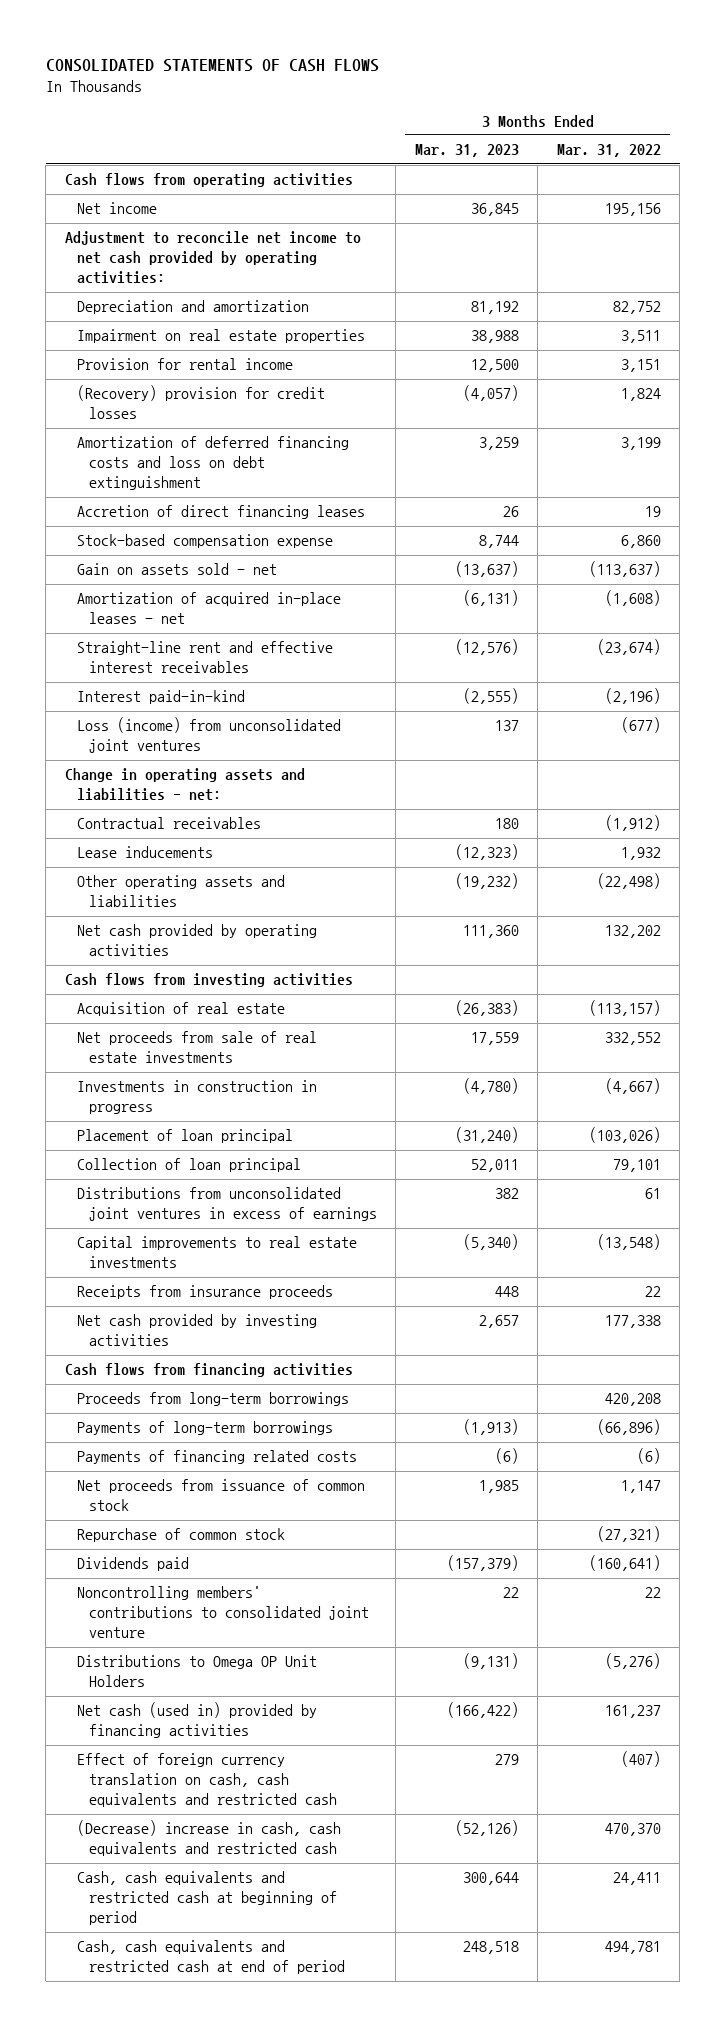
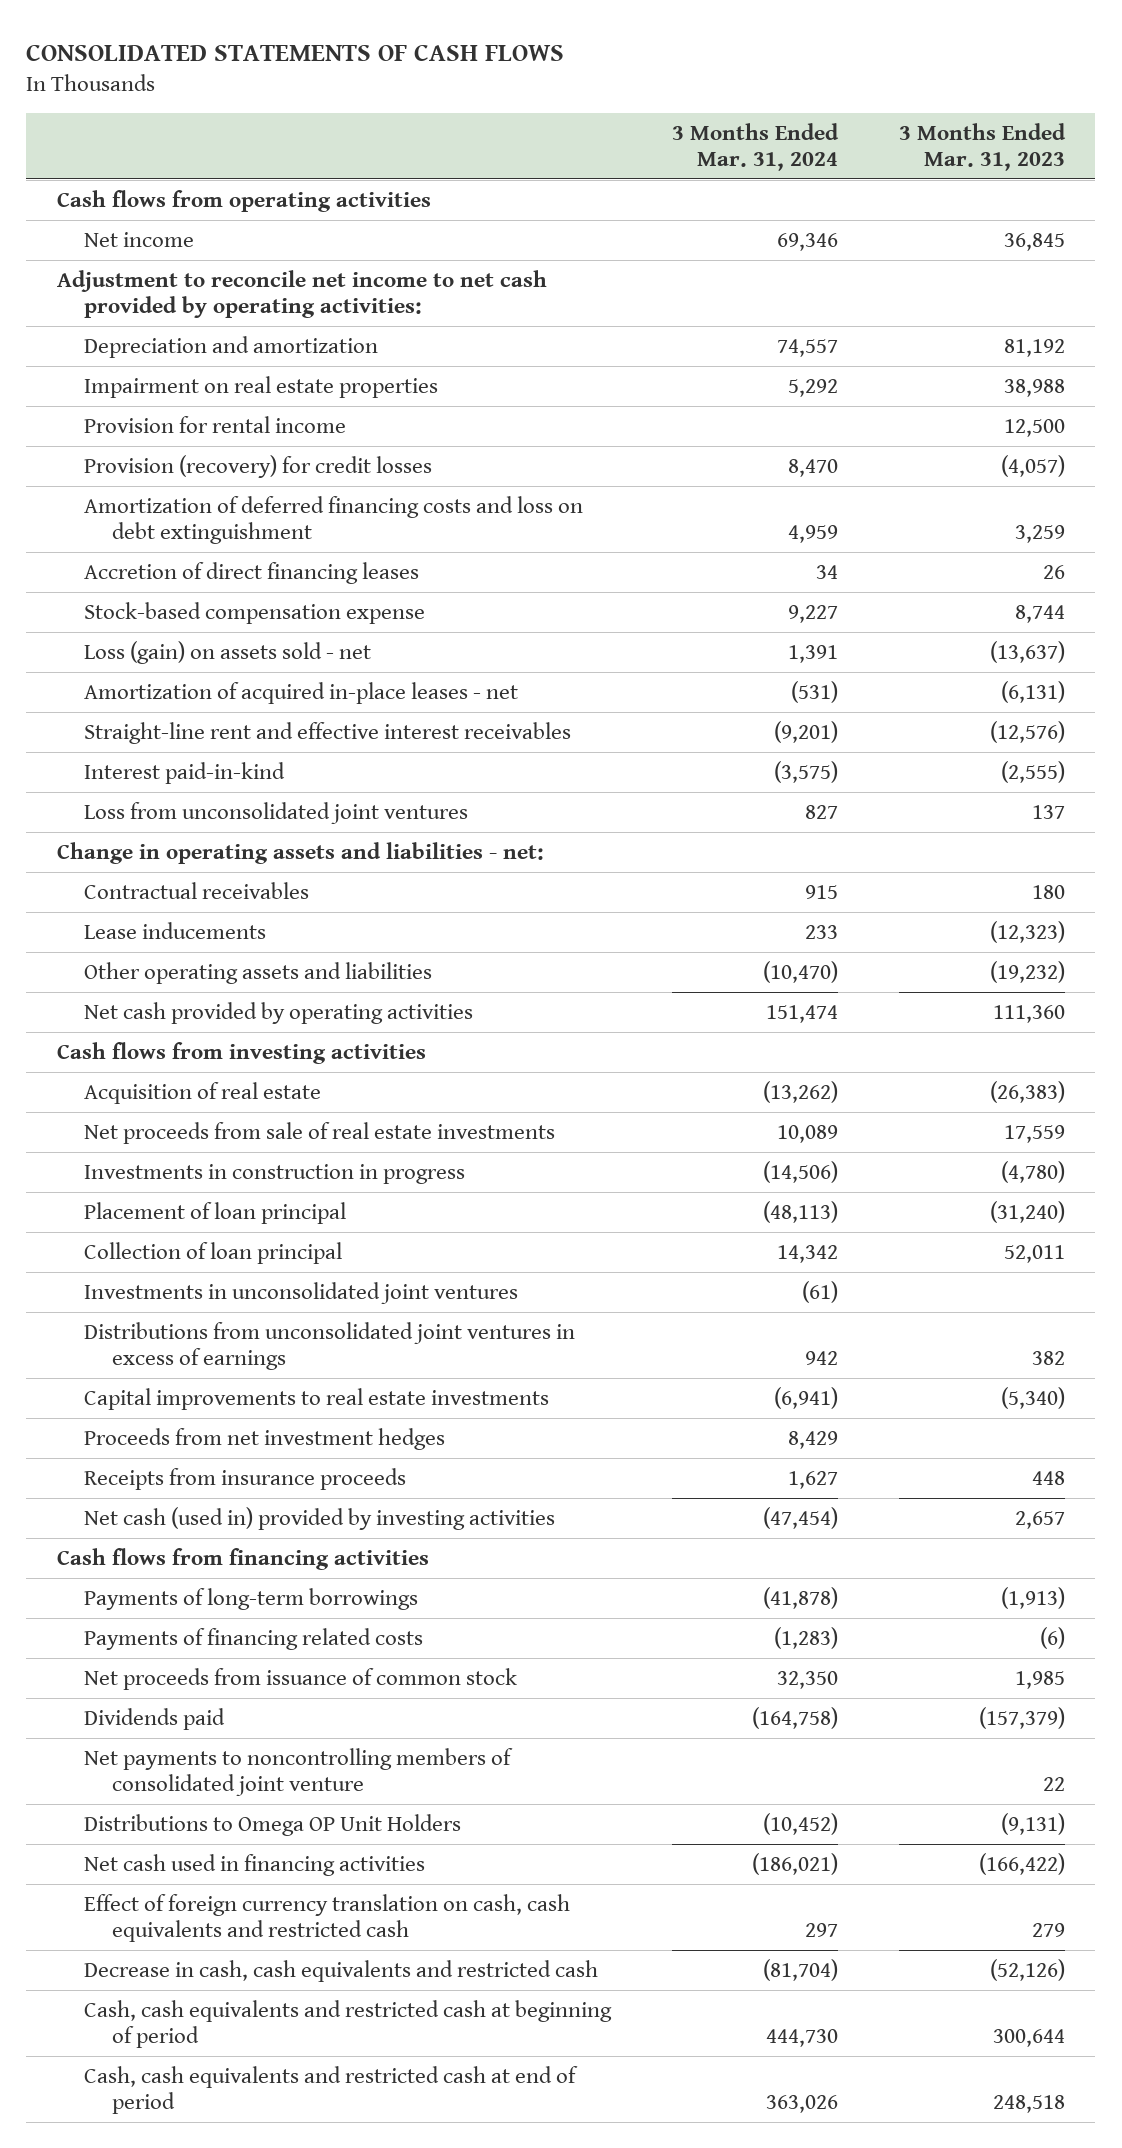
- | 3 Months Ended Mar. 31, 2023 | 3 Months Ended Mar. 31, 2022
+ | 3 Months Ended Mar. 31, 2024 | 3 Months Ended Mar. 31, 2023
- (Recovery) provision for credit losses | (4,057) | 1,824
+ Provision (recovery) for credit losses | 8,470 | (4,057)
- Gain on assets sold - net | (13,637) | (113,637)
+ Loss (gain) on assets sold - net | 1,391 | (13,637)
- Loss (income) from unconsolidated joint ventures | 137 | (677)
+ Loss from unconsolidated joint ventures | 827 | 137
+ Investments in unconsolidated joint ventures | (61) |
+ Proceeds from net investment hedges | 8,429 |
- Net cash provided by investing activities | 2,657 | 177,338
+ Net cash (used in) provided by investing activities | (47,454) | 2,657
- Proceeds from long-term borrowings | | 420,208
- Repurchase of common stock | | (27,321)
- Noncontrolling members' contributions to consolidated joint venture | 22 | 22
+ Net payments to noncontrolling members of consolidated joint venture | | 22
- Net cash (used in) provided by financing activities | (166,422) | 161,237
+ Net cash used in financing activities | (186,021) | (166,422)
- (Decrease) increase in cash, cash equivalents and restricted cash | (52,126) | 470,370
+ Decrease in cash, cash equivalents and restricted cash | (81,704) | (52,126)

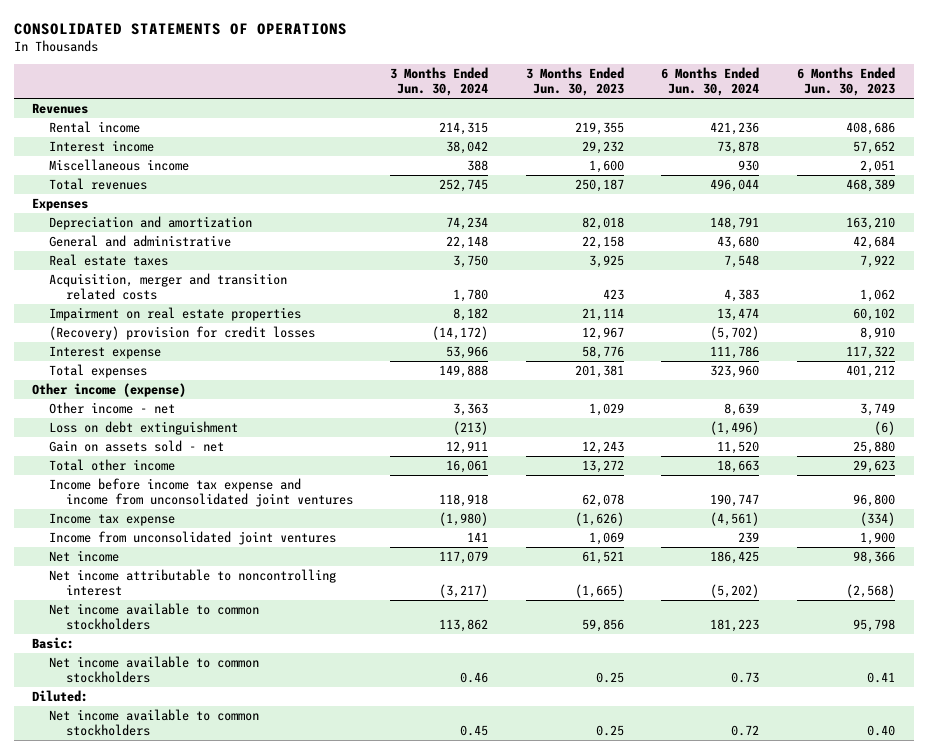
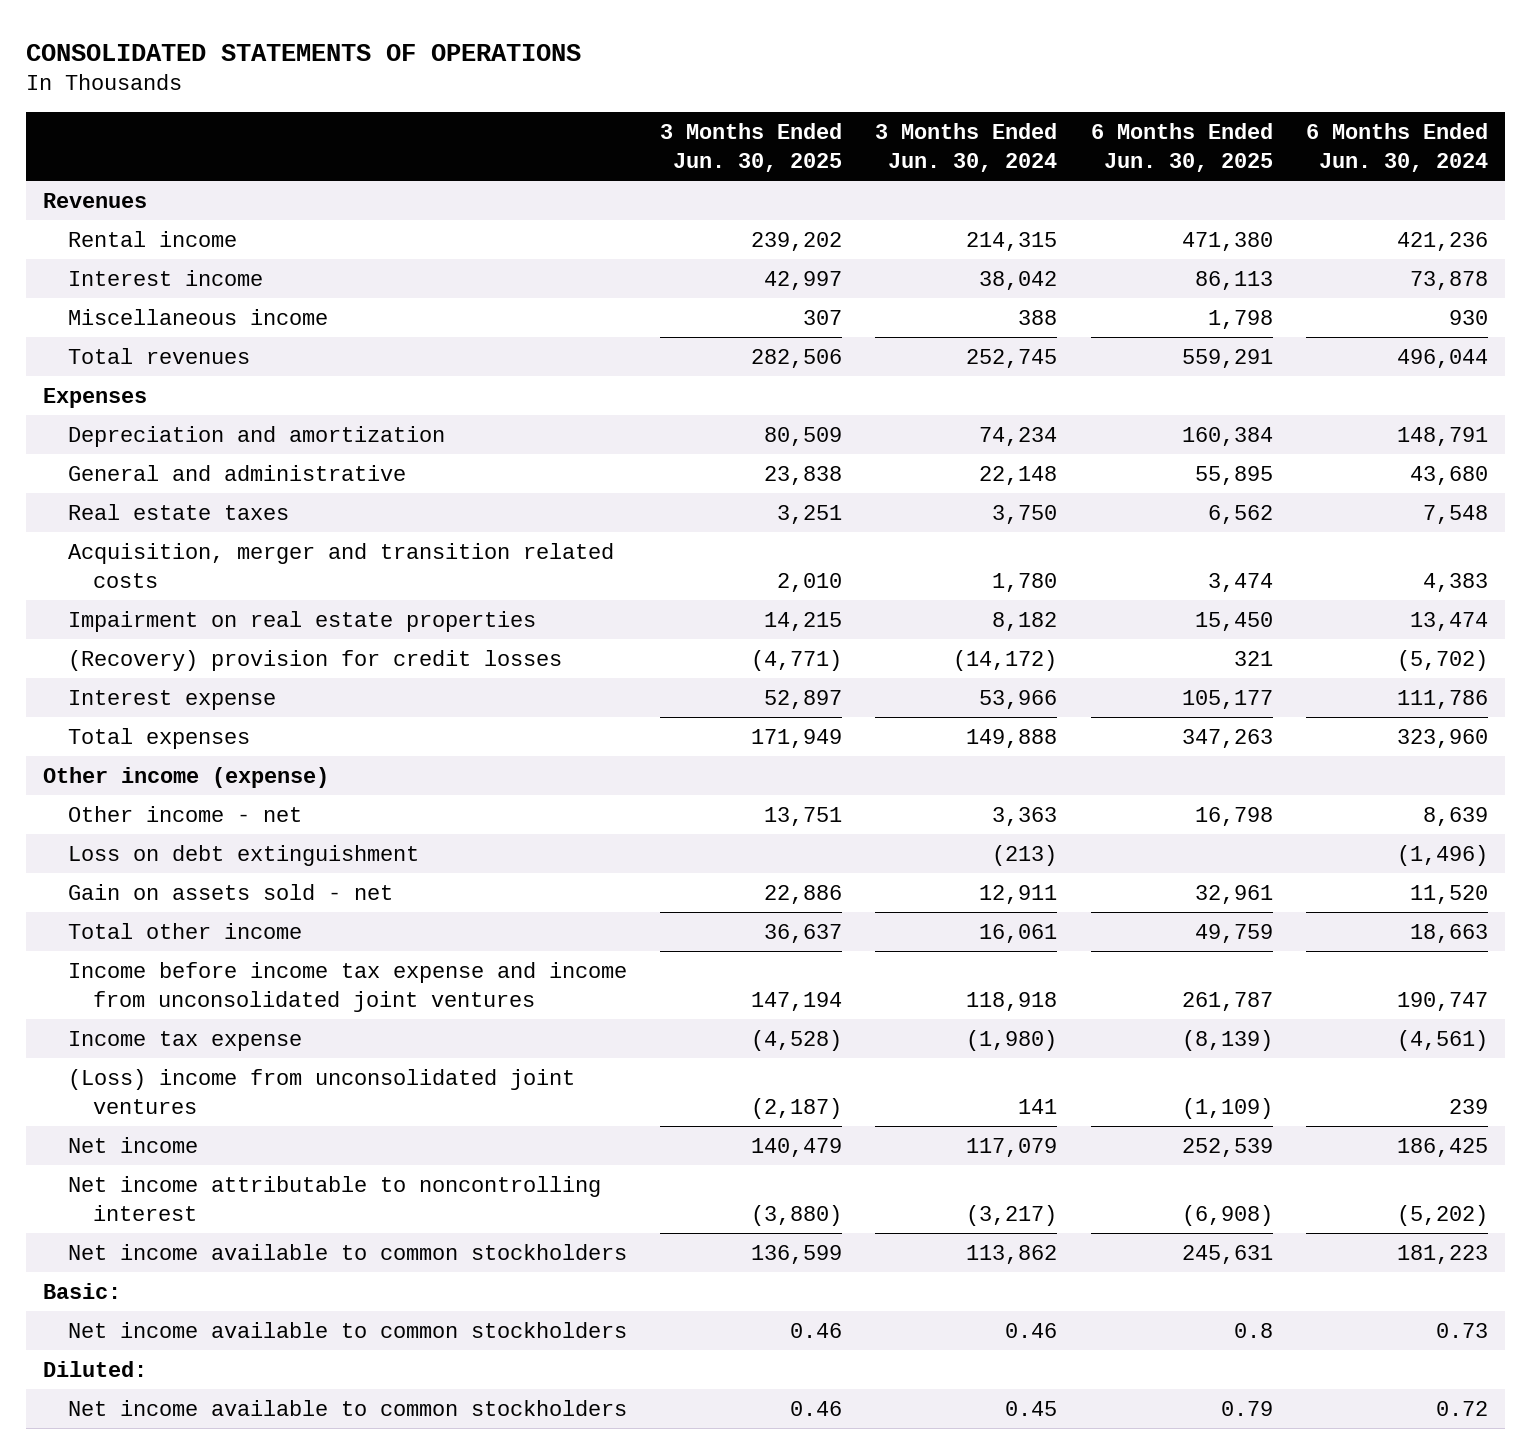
- | 3 Months Ended Jun. 30, 2024 | 3 Months Ended Jun. 30, 2023 | 6 Months Ended Jun. 30, 2024 | 6 Months Ended Jun. 30, 2023
+ | 3 Months Ended Jun. 30, 2025 | 3 Months Ended Jun. 30, 2024 | 6 Months Ended Jun. 30, 2025 | 6 Months Ended Jun. 30, 2024
- Income from unconsolidated joint ventures | 141 | 1,069 | 239 | 1,900
+ (Loss) income from unconsolidated joint ventures | (2,187) | 141 | (1,109) | 239

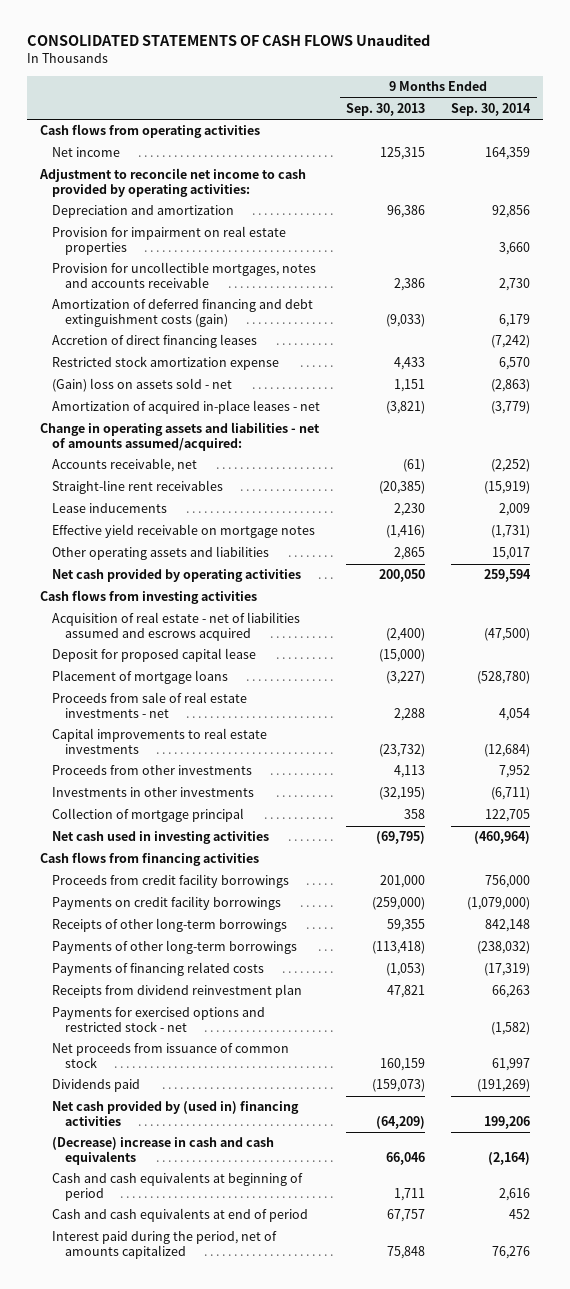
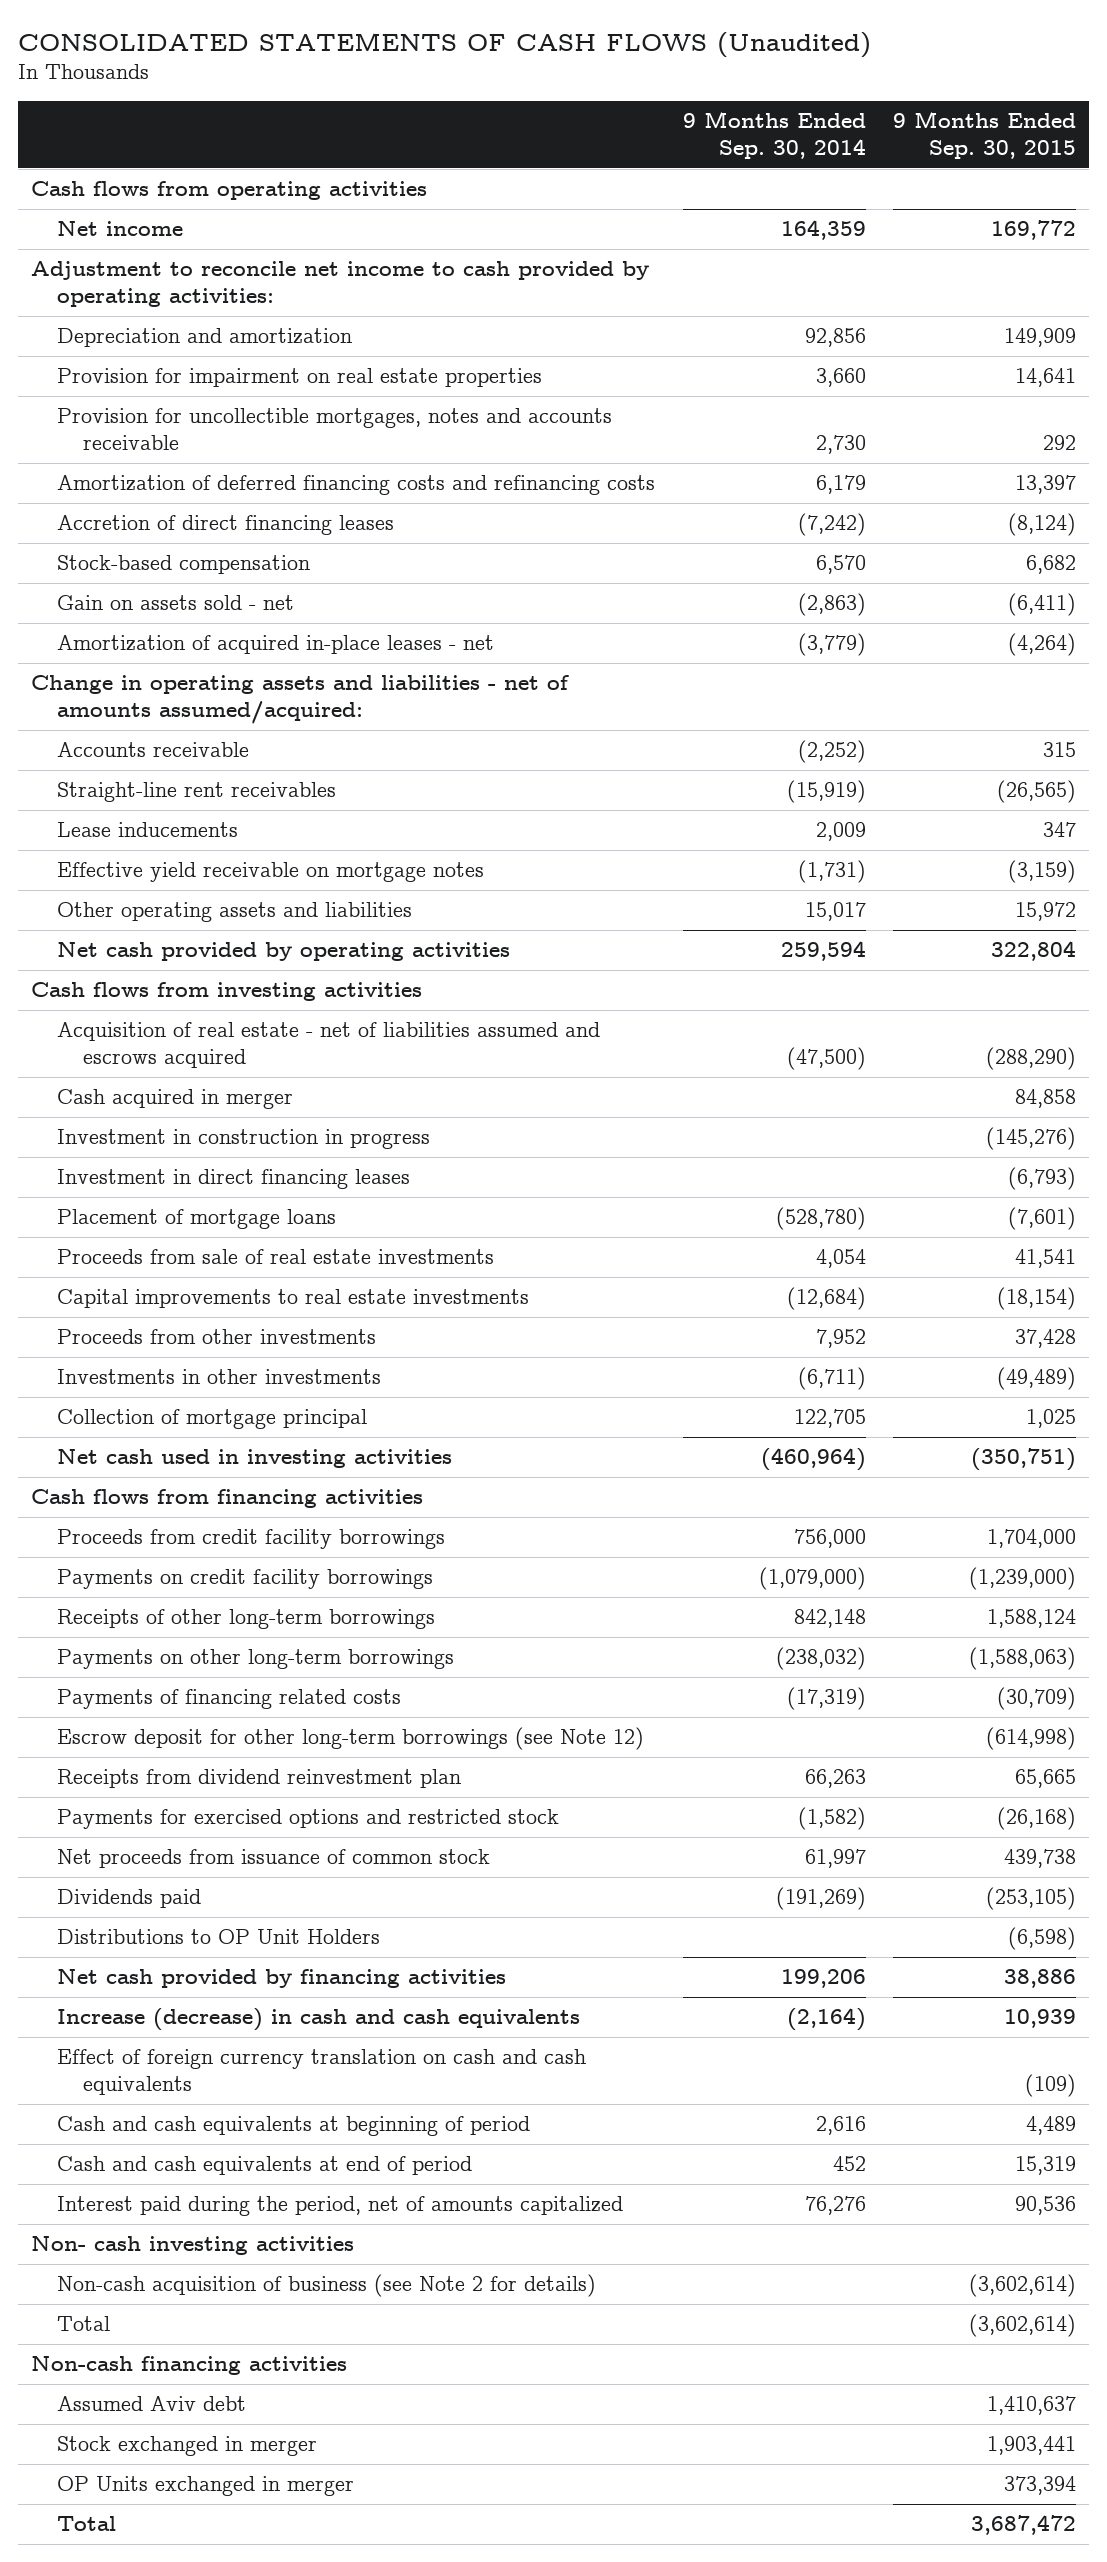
- CONSOLIDATED STATEMENTS OF CASH FLOWS Unaudited
+ CONSOLIDATED STATEMENTS OF CASH FLOWS (Unaudited)
- | 9 Months Ended Sep. 30, 2013 | 9 Months Ended Sep. 30, 2014
+ | 9 Months Ended Sep. 30, 2014 | 9 Months Ended Sep. 30, 2015
- Amortization of deferred financing and debt extinguishment costs (gain) | (9,033) | 6,179
+ Amortization of deferred financing costs and refinancing costs | 6,179 | 13,397
- Restricted stock amortization expense | 4,433 | 6,570
- (Gain) loss on assets sold - net | 1,151 | (2,863)
+ Stock-based compensation | 6,570 | 6,682
+ Gain on assets sold - net | (2,863) | (6,411)
- Accounts receivable, net | (61) | (2,252)
+ Accounts receivable | (2,252) | 315
- Deposit for proposed capital lease | (15,000) |
+ Cash acquired in merger | | 84,858
+ Investment in construction in progress | | (145,276)
+ Investment in direct financing leases | | (6,793)
- Proceeds from sale of real estate investments - net | 2,288 | 4,054
+ Proceeds from sale of real estate investments | 4,054 | 41,541
- Payments of other long-term borrowings | (113,418) | (238,032)
+ Payments on other long-term borrowings | (238,032) | (1,588,063)
+ Escrow deposit for other long-term borrowings (see Note 12) | | (614,998)
- Payments for exercised options and restricted stock - net | | (1,582)
+ Payments for exercised options and restricted stock | (1,582) | (26,168)
- Net cash provided by (used in) financing activities | (64,209) | 199,206
- (Decrease) increase in cash and cash equivalents | 66,046 | (2,164)
+ Distributions to OP Unit Holders | | (6,598)
+ Net cash provided by financing activities | 199,206 | 38,886
+ Increase (decrease) in cash and cash equivalents | (2,164) | 10,939
+ Effect of foreign currency translation on cash and cash equivalents | | (109)
+ Non- cash investing activities
+ Non-cash acquisition of business (see Note 2 for details) | | (3,602,614)
+ Total | | (3,602,614)
+ Non-cash financing activities
+ Assumed Aviv debt | | 1,410,637
+ Stock exchanged in merger | | 1,903,441
+ OP Units exchanged in merger | | 373,394
+ Total | | 3,687,472

